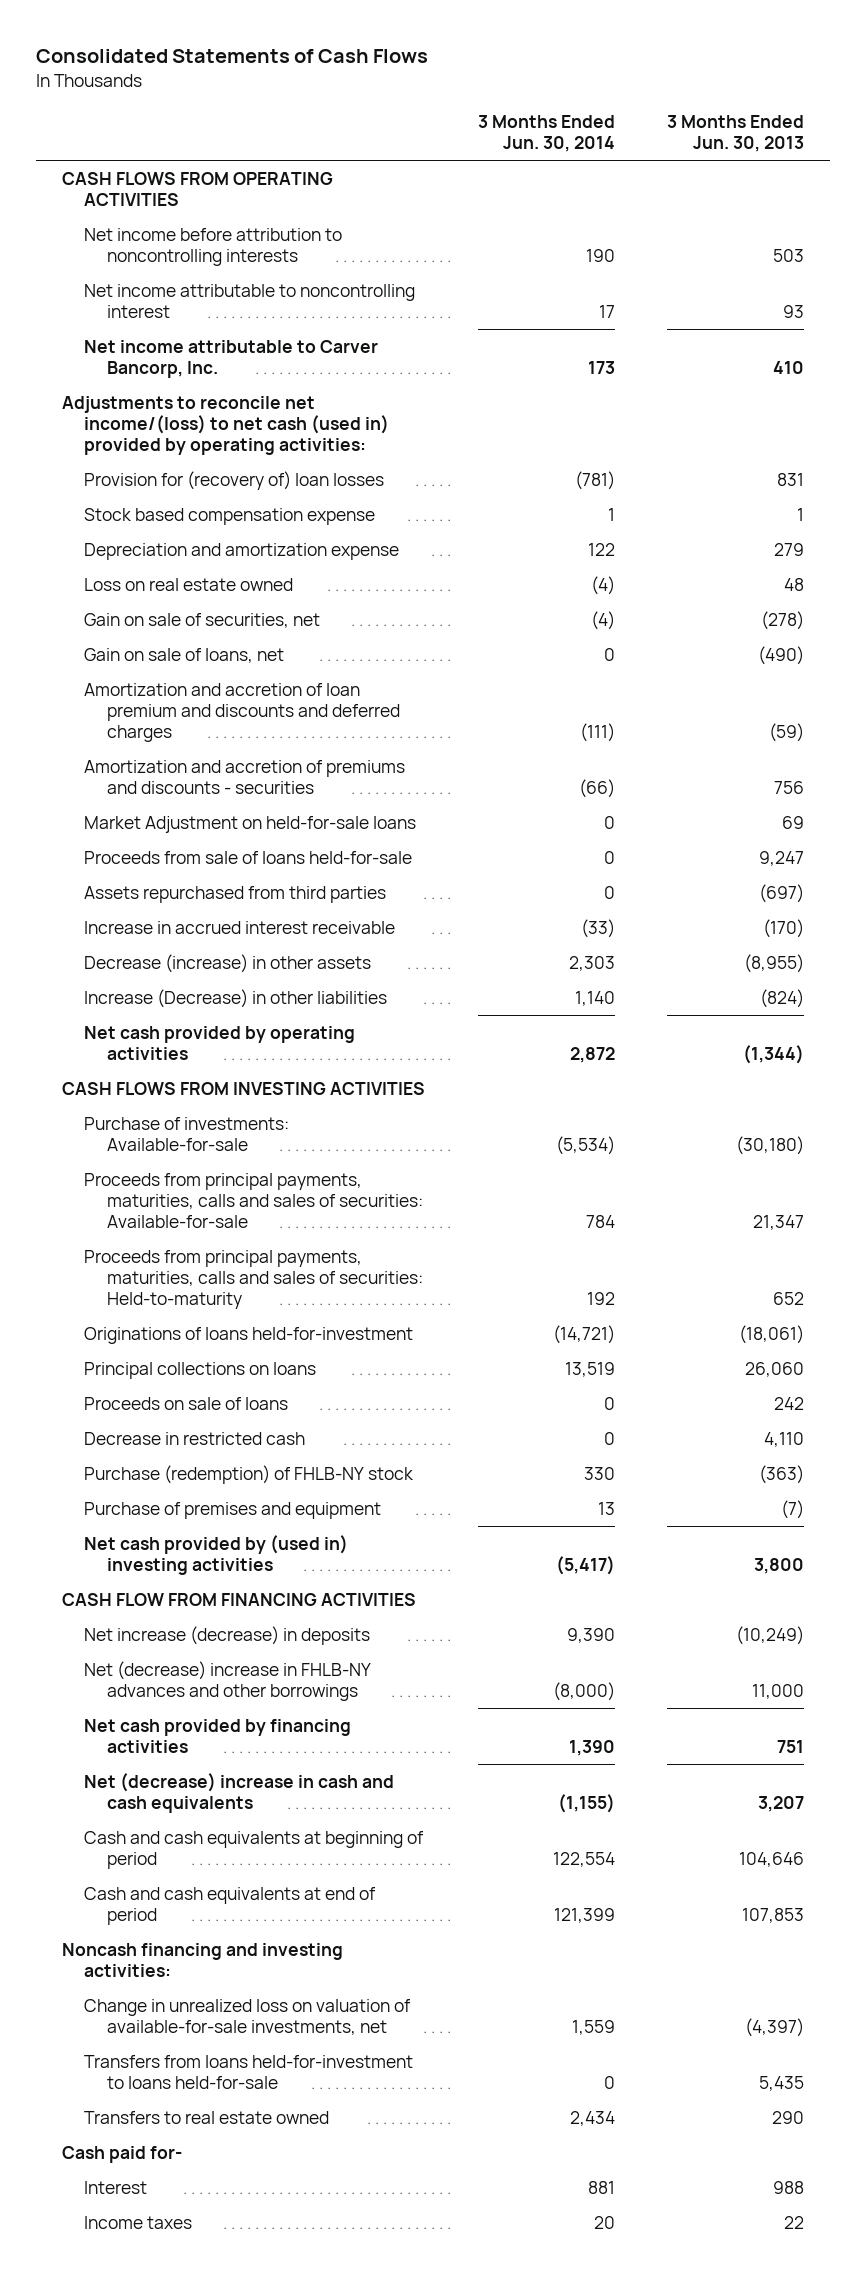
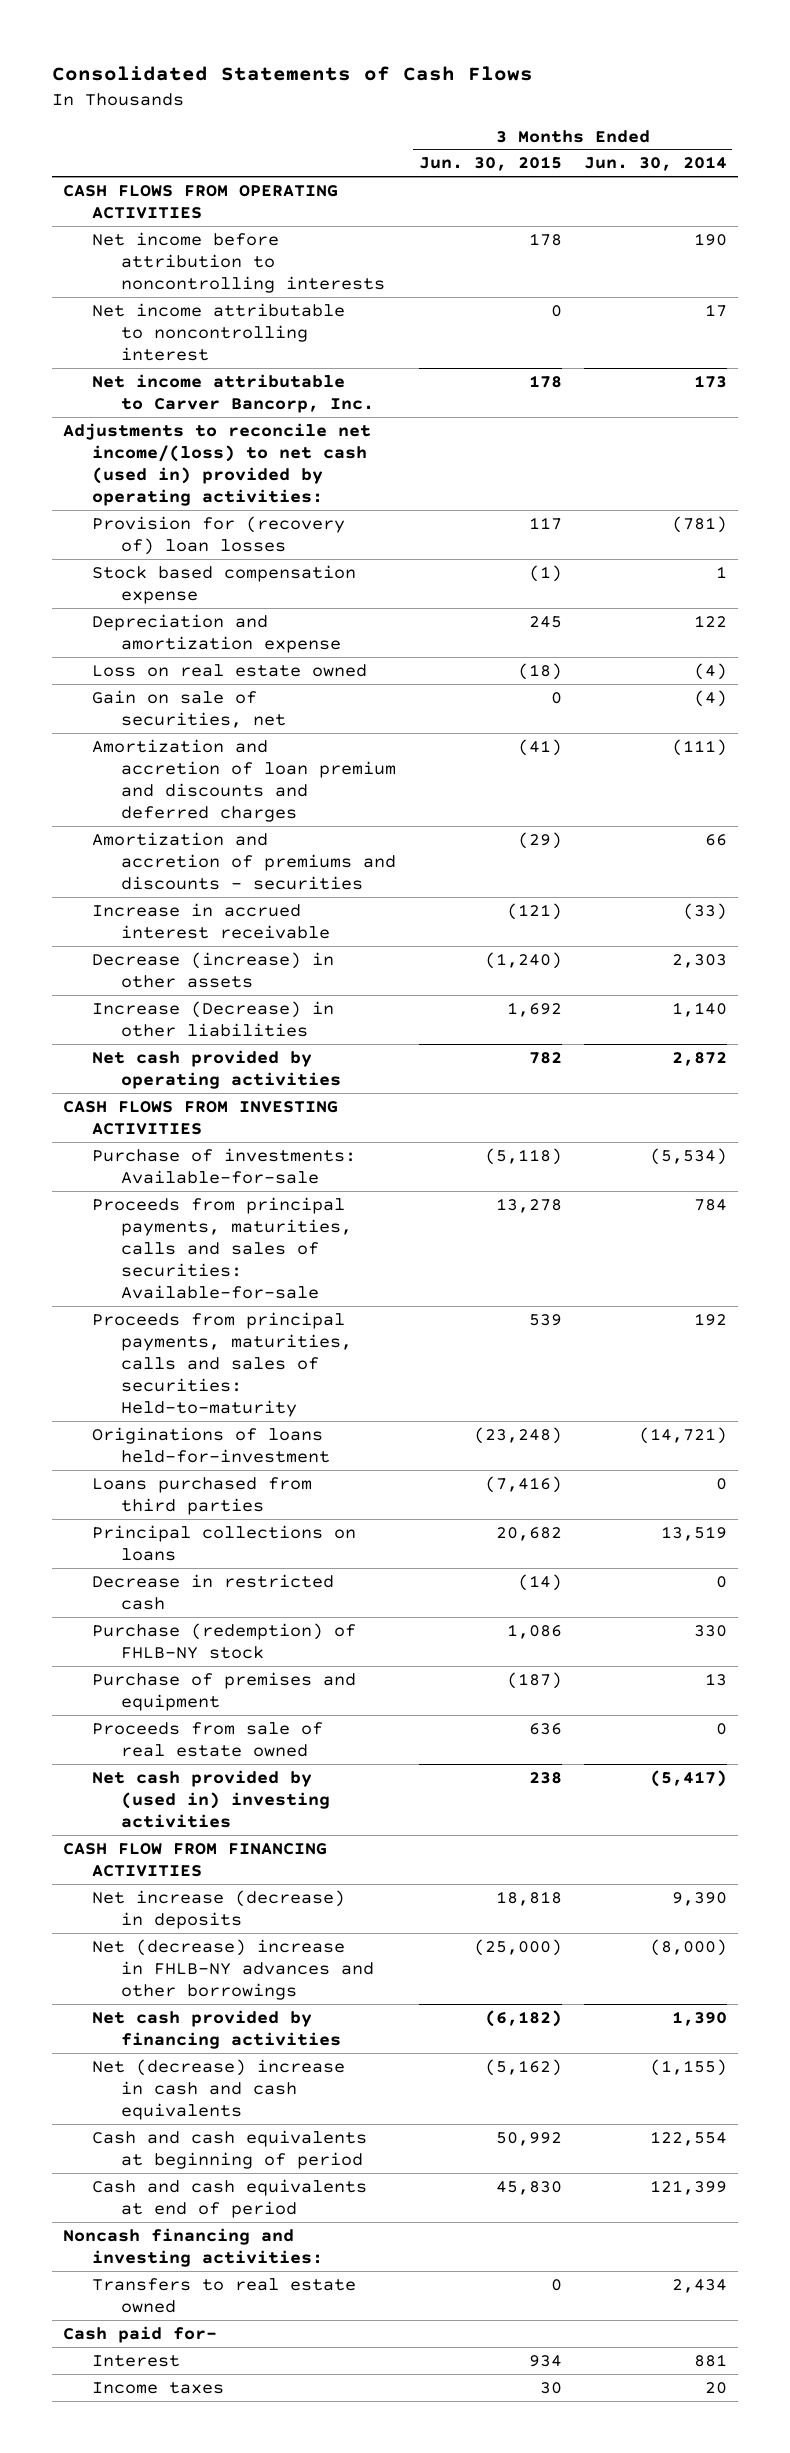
- | 3 Months Ended Jun. 30, 2014 | 3 Months Ended Jun. 30, 2013
+ | 3 Months Ended Jun. 30, 2015 | 3 Months Ended Jun. 30, 2014
- Gain on sale of loans, net | 0 | (490)
- Amortization and accretion of premiums and discounts - securities | (66) | 756
- Market Adjustment on held-for-sale loans | 0 | 69
- Proceeds from sale of loans held-for-sale | 0 | 9,247
- Assets repurchased from third parties | 0 | (697)
+ Amortization and accretion of premiums and discounts - securities | (29) | 66
+ Loans purchased from third parties | (7,416) | 0
- Proceeds on sale of loans | 0 | 242
+ Proceeds from sale of real estate owned | 636 | 0
- Change in unrealized loss on valuation of available-for-sale investments, net | 1,559 | (4,397)
- Transfers from loans held-for-investment to loans held-for-sale | 0 | 5,435

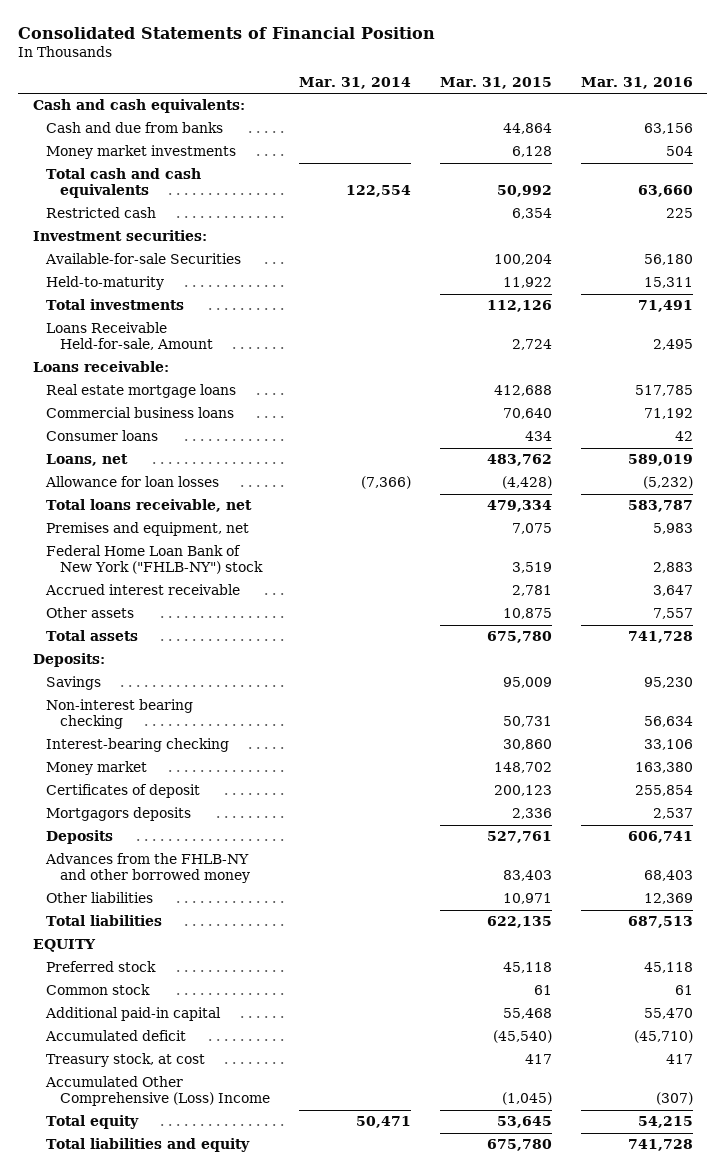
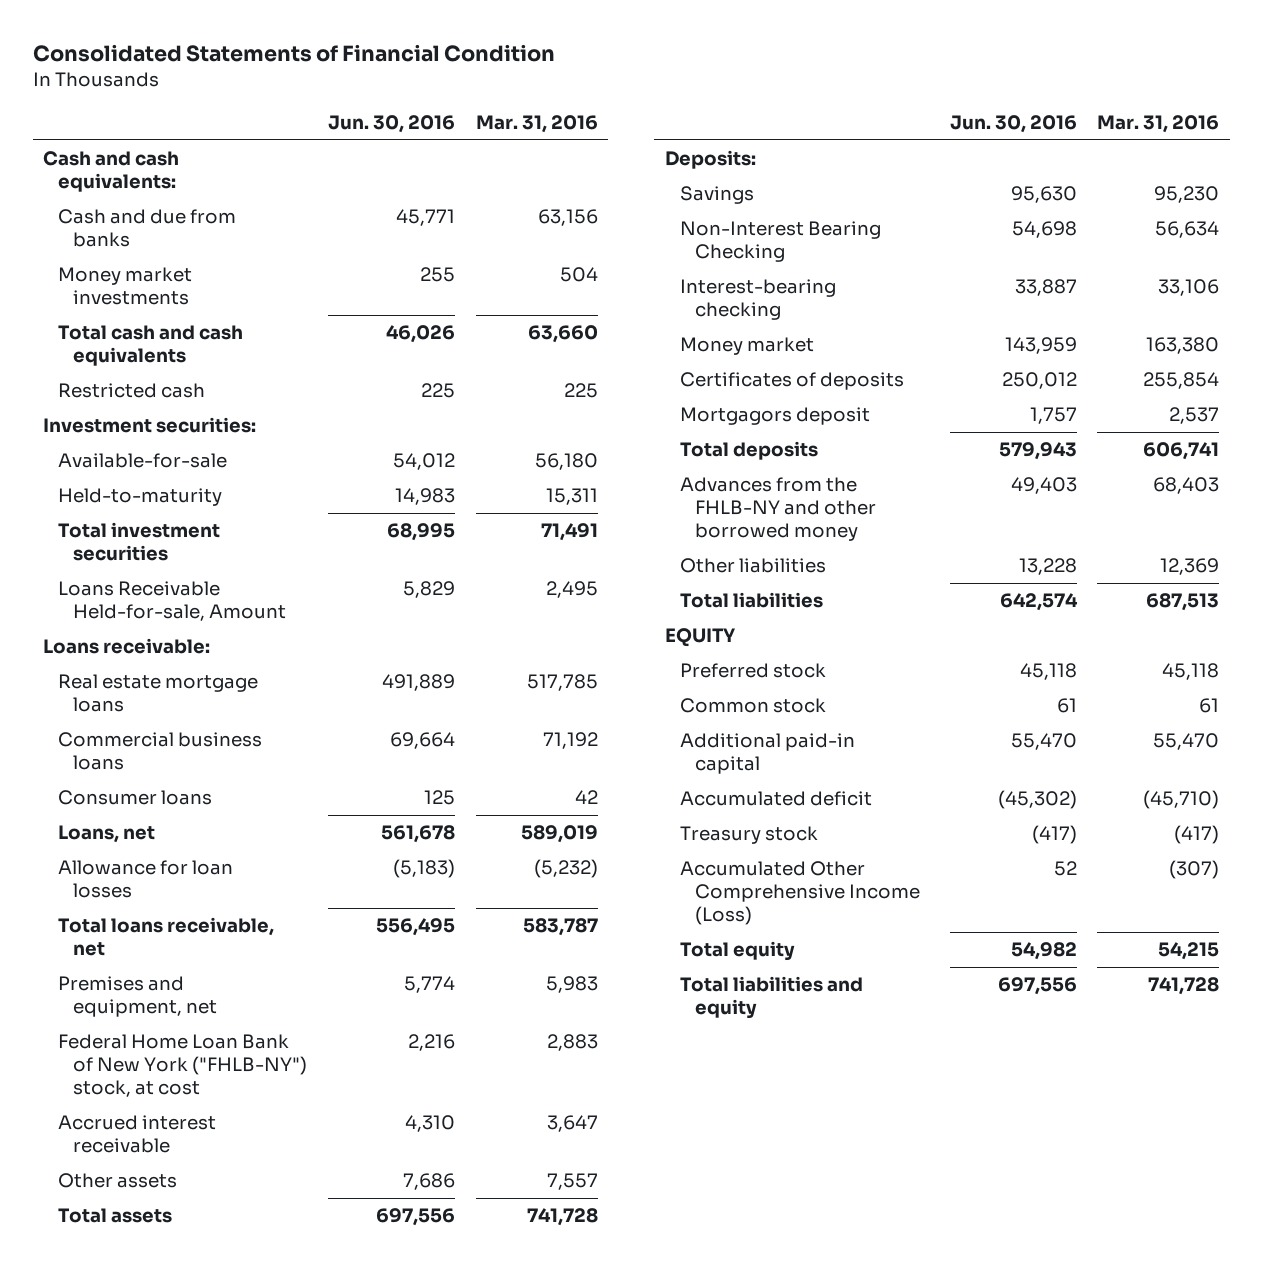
- Consolidated Statements of Financial Position
+ Consolidated Statements of Financial Condition
- | Mar. 31, 2014 | Mar. 31, 2015 | Mar. 31, 2016
+ | Jun. 30, 2016 | Mar. 31, 2016
- Available-for-sale Securities | | 100,204 | 56,180
+ Available-for-sale | 54,012 | 56,180
- Total investments | | 112,126 | 71,491
+ Total investment securities | 68,995 | 71,491
- Federal Home Loan Bank of New York ("FHLB-NY") stock | | 3,519 | 2,883
+ Federal Home Loan Bank of New York ("FHLB-NY") stock, at cost | 2,216 | 2,883
- Non-interest bearing checking | | 50,731 | 56,634
+ Non-Interest Bearing Checking | 54,698 | 56,634
- Certificates of deposit | | 200,123 | 255,854
- Mortgagors deposits | | 2,336 | 2,537
- Deposits | | 527,761 | 606,741
+ Certificates of deposits | 250,012 | 255,854
+ Mortgagors deposit | 1,757 | 2,537
+ Total deposits | 579,943 | 606,741
- Treasury stock, at cost | | 417 | 417
- Accumulated Other Comprehensive (Loss) Income | | (1,045) | (307)
+ Treasury stock | (417) | (417)
+ Accumulated Other Comprehensive Income (Loss) | 52 | (307)

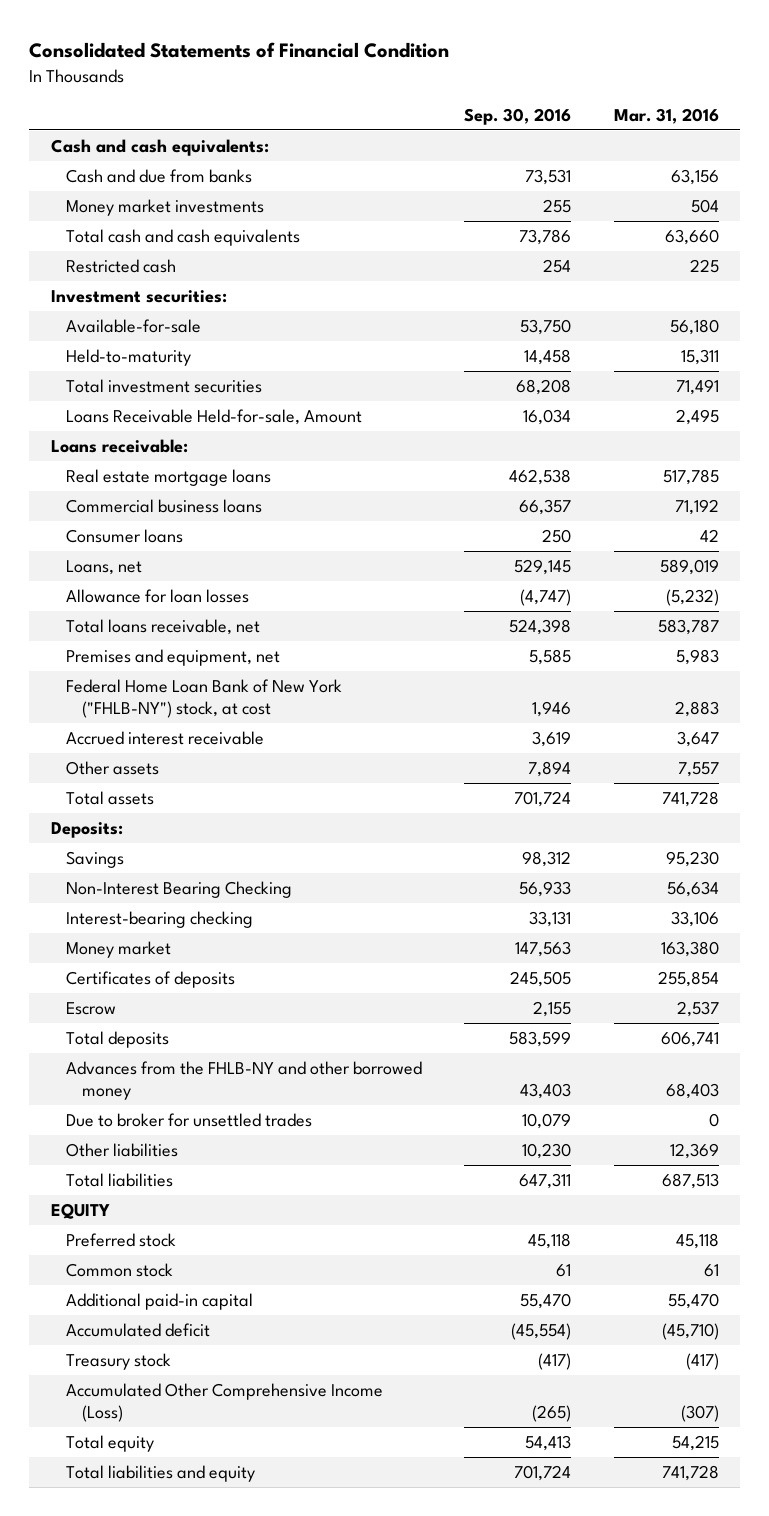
- | Jun. 30, 2016 | Mar. 31, 2016
+ | Sep. 30, 2016 | Mar. 31, 2016
- Mortgagors deposit | 1,757 | 2,537
+ Escrow | 2,155 | 2,537
+ Due to broker for unsettled trades | 10,079 | 0

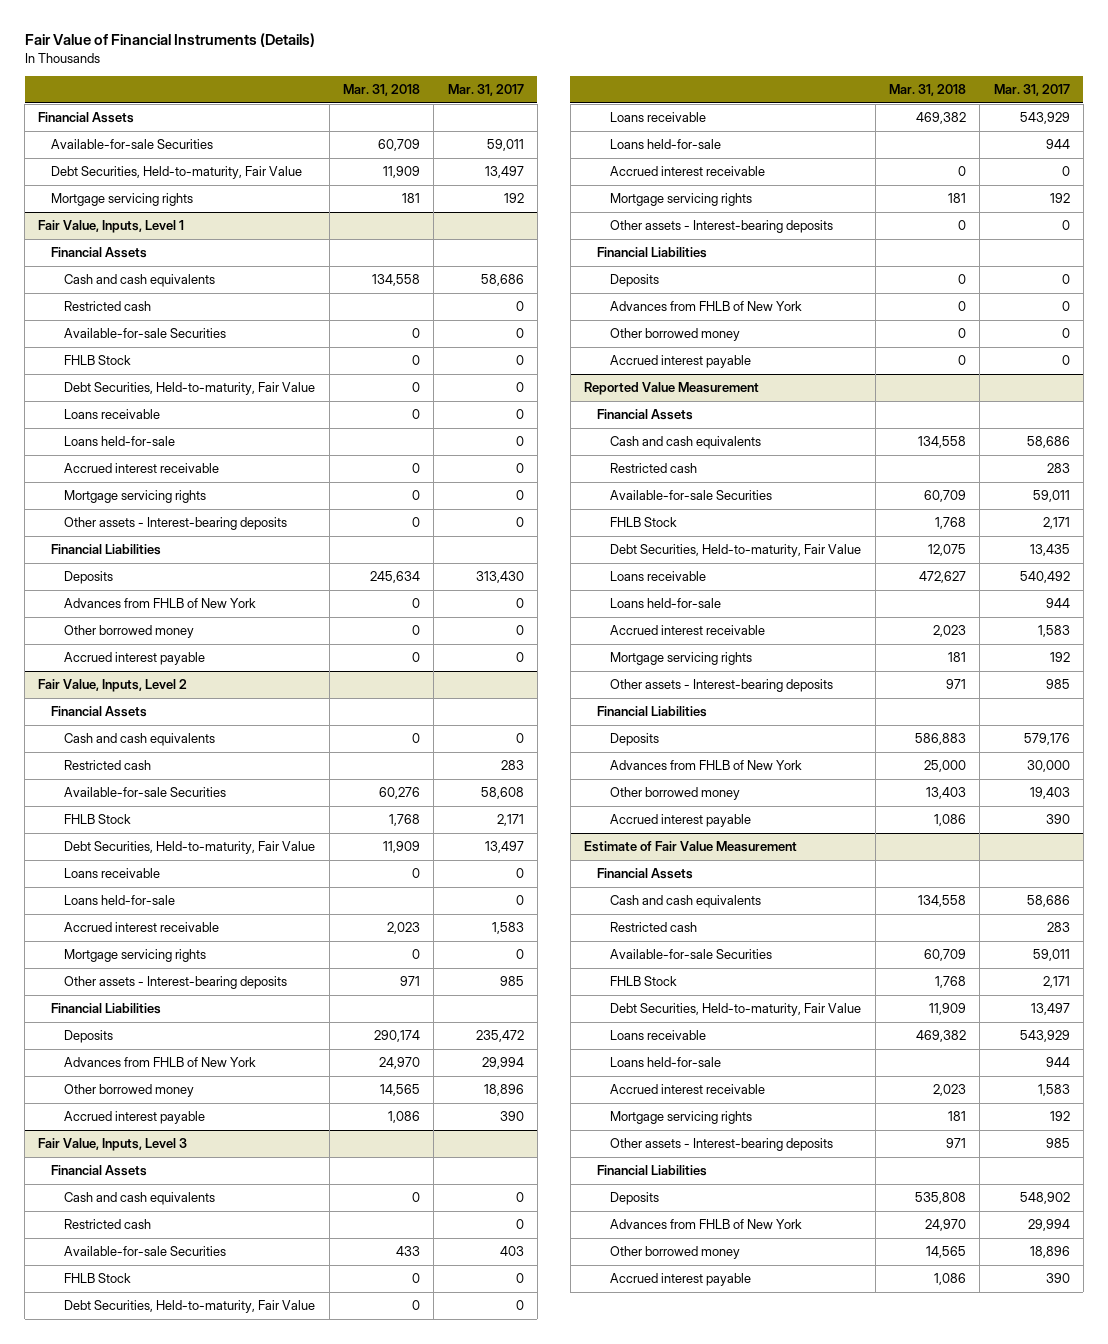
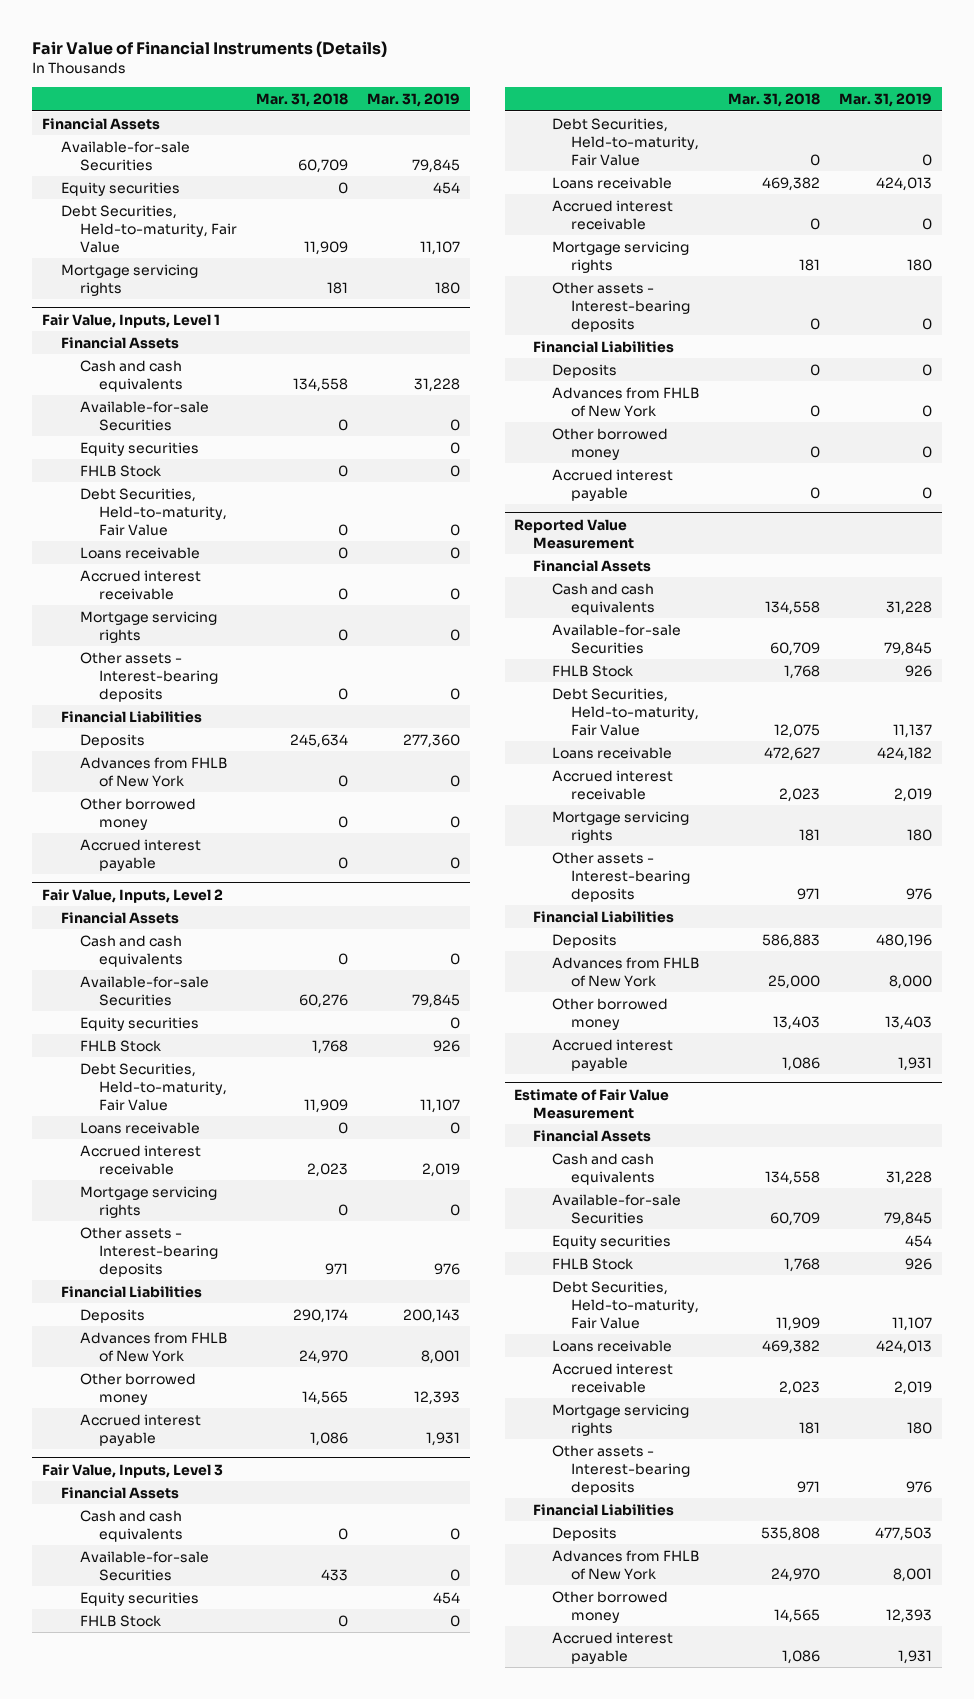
- | Mar. 31, 2018 | Mar. 31, 2017
+ | Mar. 31, 2018 | Mar. 31, 2019
+ Equity securities | 0 | 454
@ Fair Value, Inputs, Level 1
- Restricted cash | | 0
+ Equity securities | | 0
- Loans held-for-sale | | 0
@ Fair Value, Inputs, Level 2
- Restricted cash | | 283
+ Equity securities | | 0
- Loans held-for-sale | | 0
@ Fair Value, Inputs, Level 3
- Restricted cash | | 0
+ Equity securities | | 454
- Loans held-for-sale | | 944
@ Reported Value Measurement
- Restricted cash | | 283
- Loans held-for-sale | | 944
@ Estimate of Fair Value Measurement
- Restricted cash | | 283
+ Equity securities | | 454
- Loans held-for-sale | | 944

